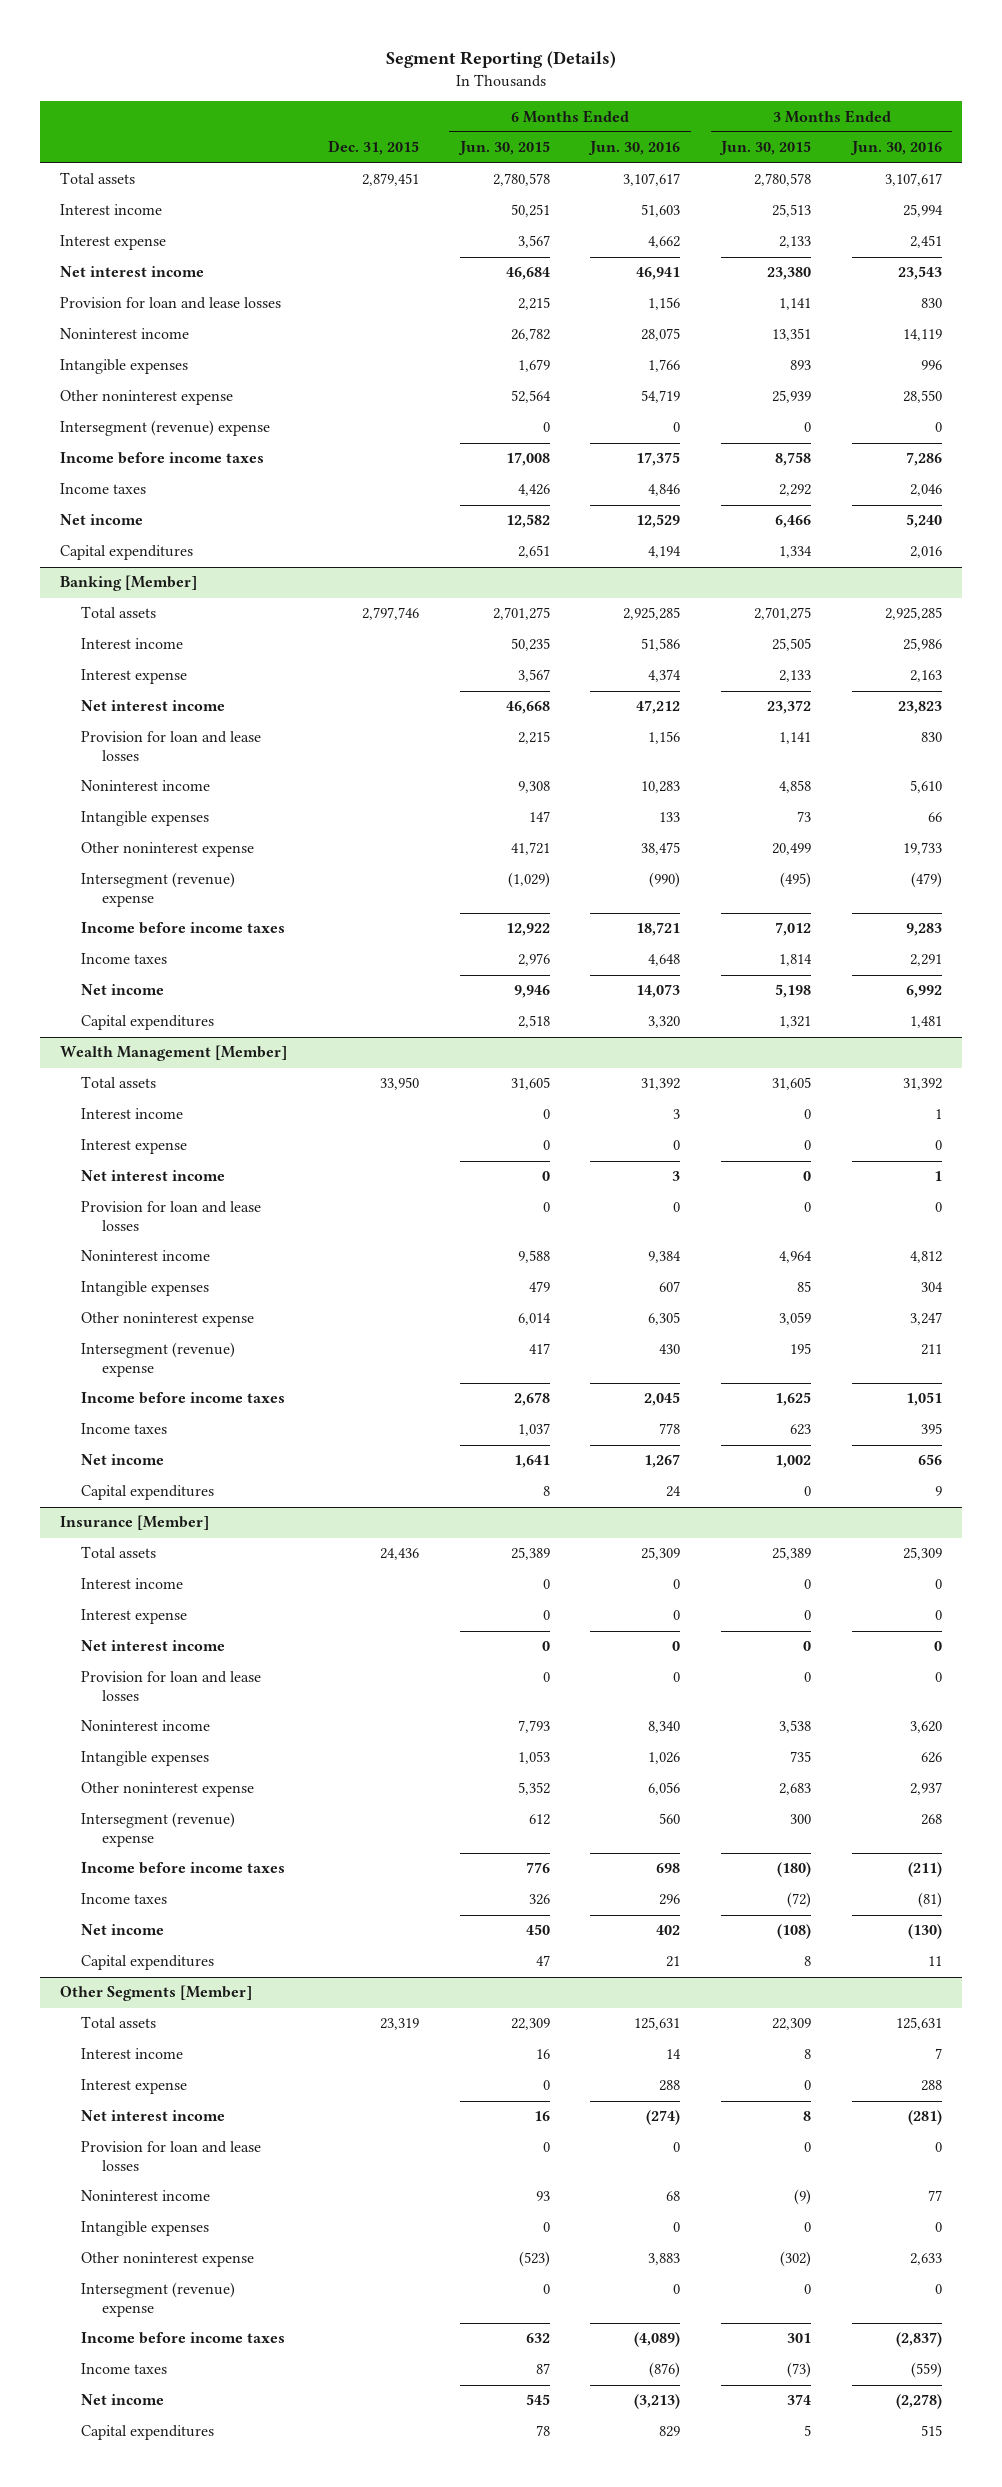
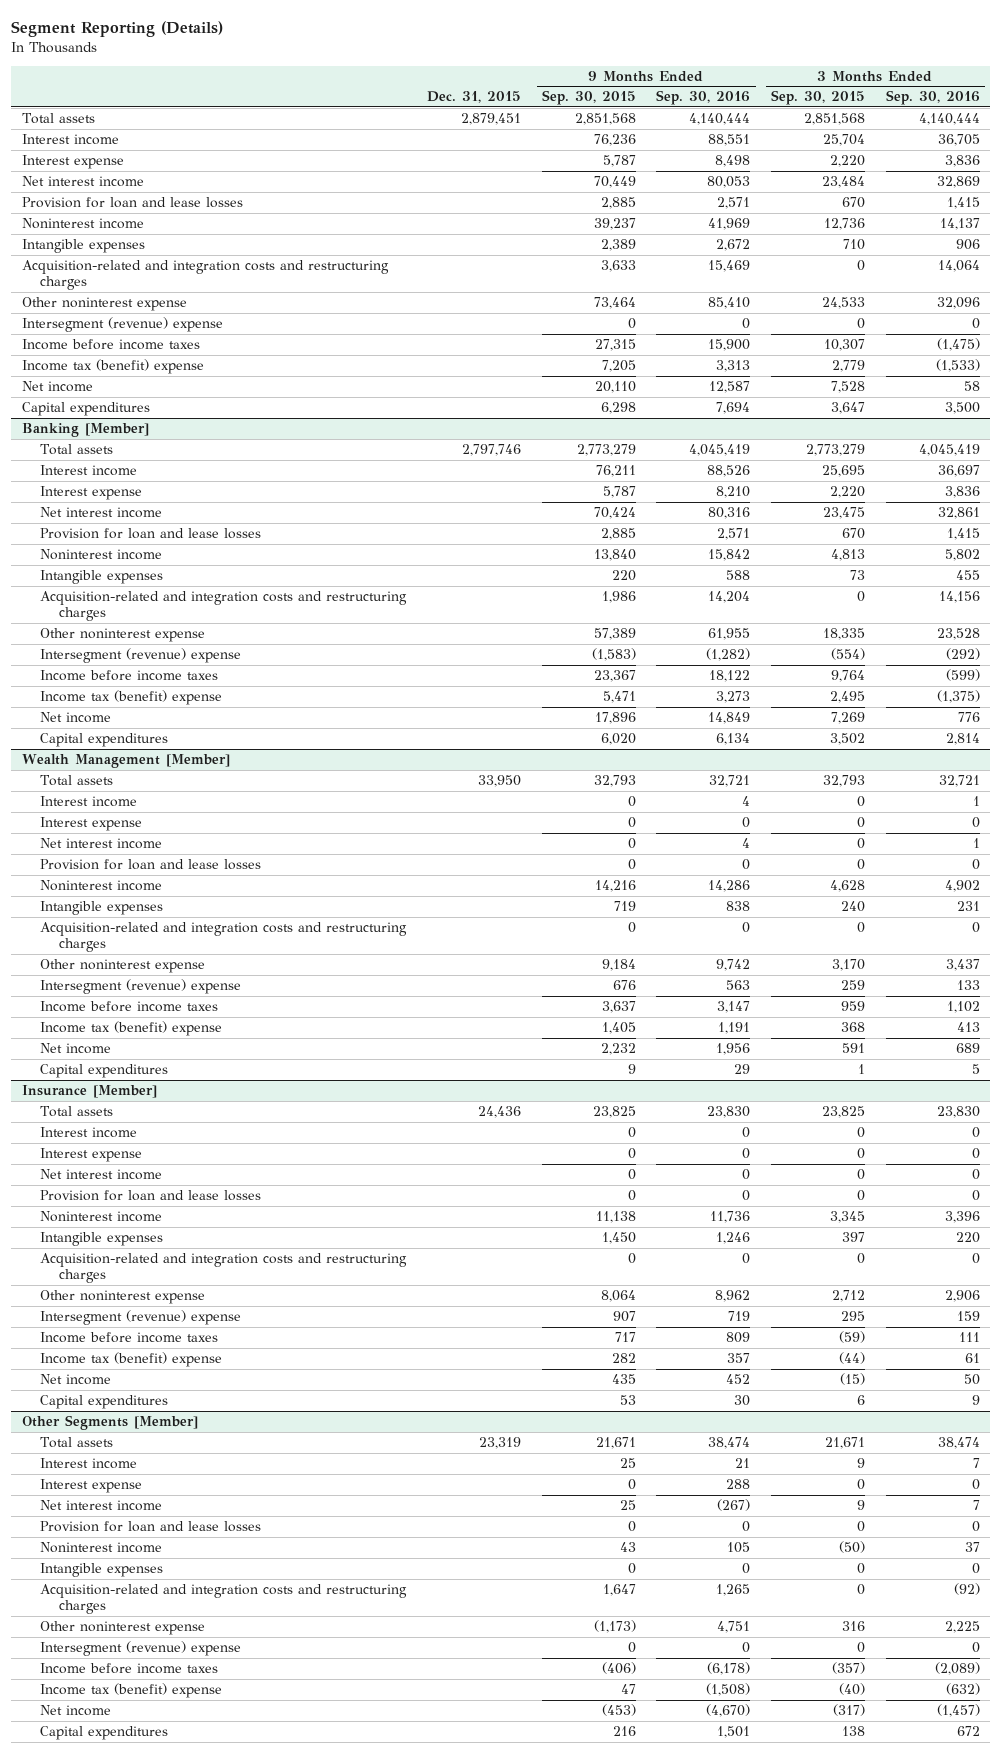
- | Dec. 31, 2015 | 6 Months Ended Jun. 30, 2015 | 6 Months Ended Jun. 30, 2016 | 3 Months Ended Jun. 30, 2015 | 3 Months Ended Jun. 30, 2016
+ | Dec. 31, 2015 | 9 Months Ended Sep. 30, 2015 | 9 Months Ended Sep. 30, 2016 | 3 Months Ended Sep. 30, 2015 | 3 Months Ended Sep. 30, 2016
+ Acquisition-related and integration costs and restructuring charges | | 3,633 | 15,469 | 0 | 14,064
- Income taxes | | 4,426 | 4,846 | 2,292 | 2,046
+ Income tax (benefit) expense | | 7,205 | 3,313 | 2,779 | (1,533)
@ Banking [Member]
+ Acquisition-related and integration costs and restructuring charges | | 1,986 | 14,204 | 0 | 14,156
- Income taxes | | 2,976 | 4,648 | 1,814 | 2,291
+ Income tax (benefit) expense | | 5,471 | 3,273 | 2,495 | (1,375)
@ Wealth Management [Member]
+ Acquisition-related and integration costs and restructuring charges | | 0 | 0 | 0 | 0
- Income taxes | | 1,037 | 778 | 623 | 395
+ Income tax (benefit) expense | | 1,405 | 1,191 | 368 | 413
@ Insurance [Member]
+ Acquisition-related and integration costs and restructuring charges | | 0 | 0 | 0 | 0
- Income taxes | | 326 | 296 | (72) | (81)
+ Income tax (benefit) expense | | 282 | 357 | (44) | 61
@ Other Segments [Member]
+ Acquisition-related and integration costs and restructuring charges | | 1,647 | 1,265 | 0 | (92)
- Income taxes | | 87 | (876) | (73) | (559)
+ Income tax (benefit) expense | | 47 | (1,508) | (40) | (632)

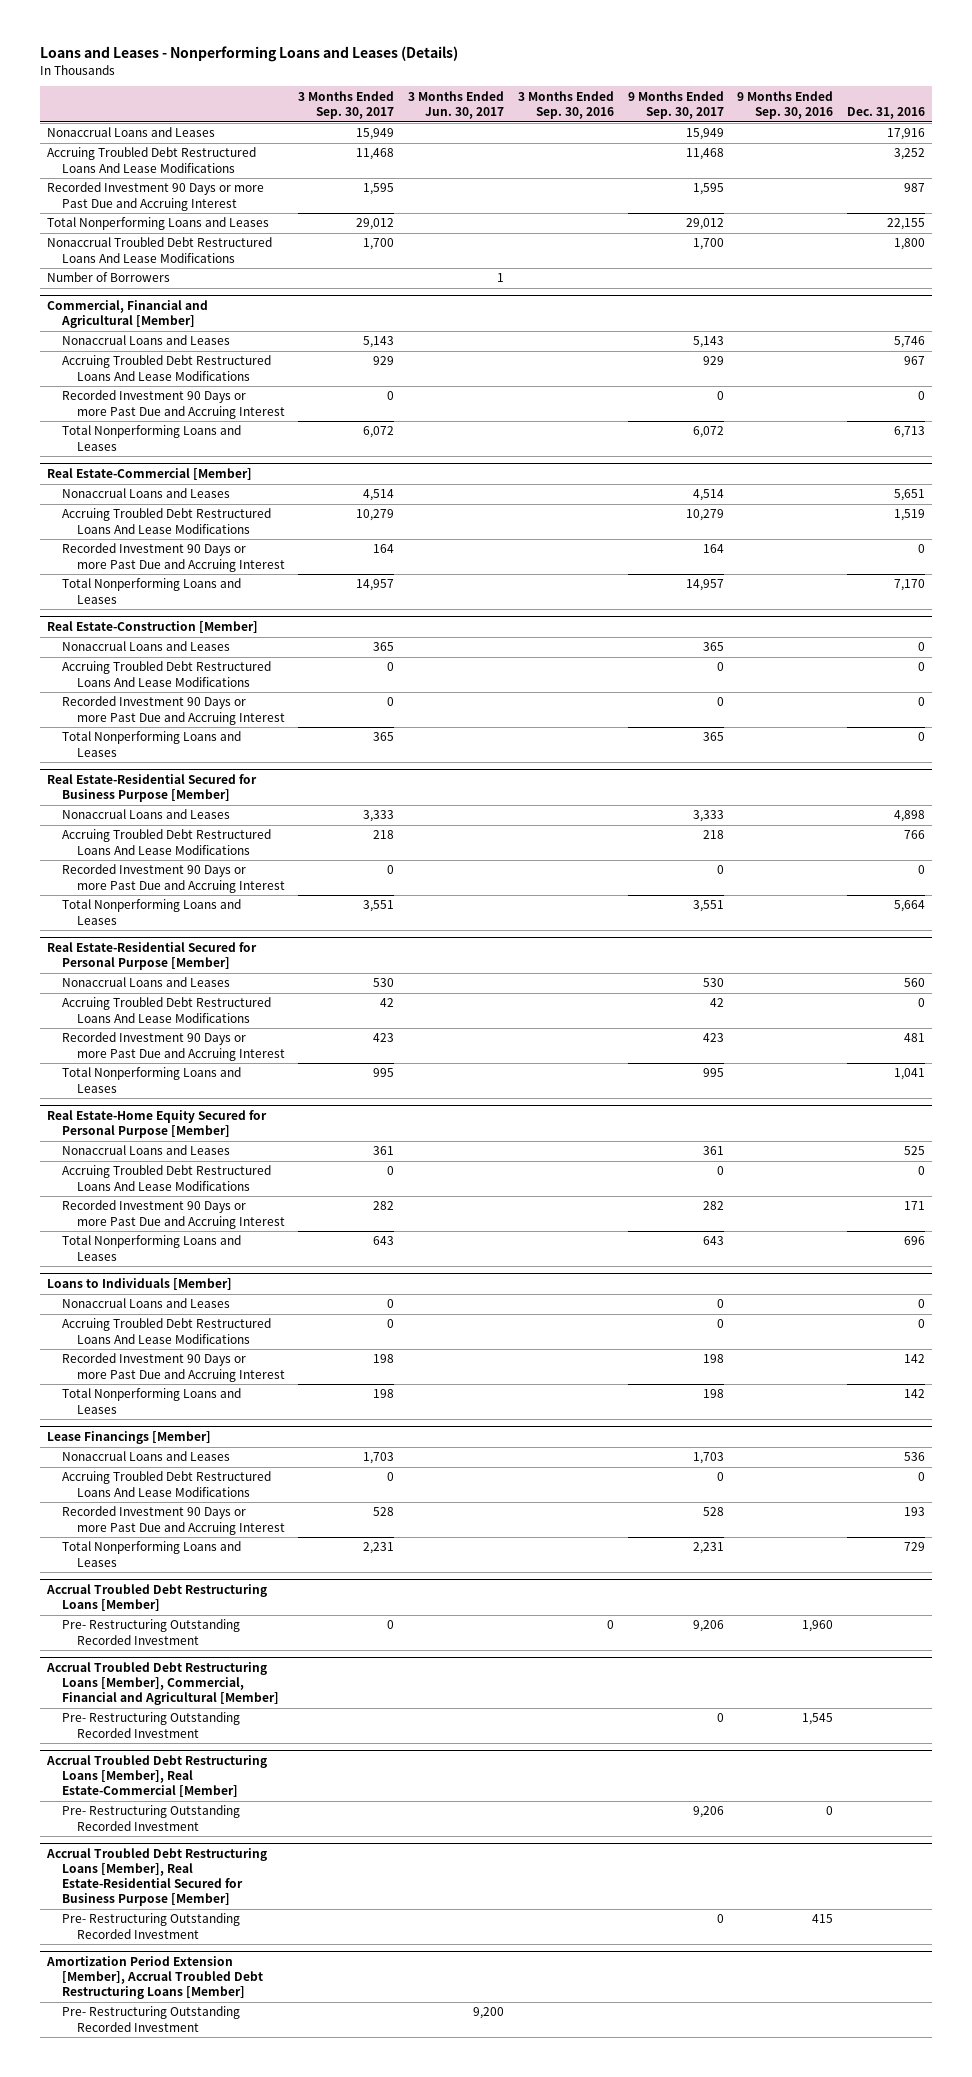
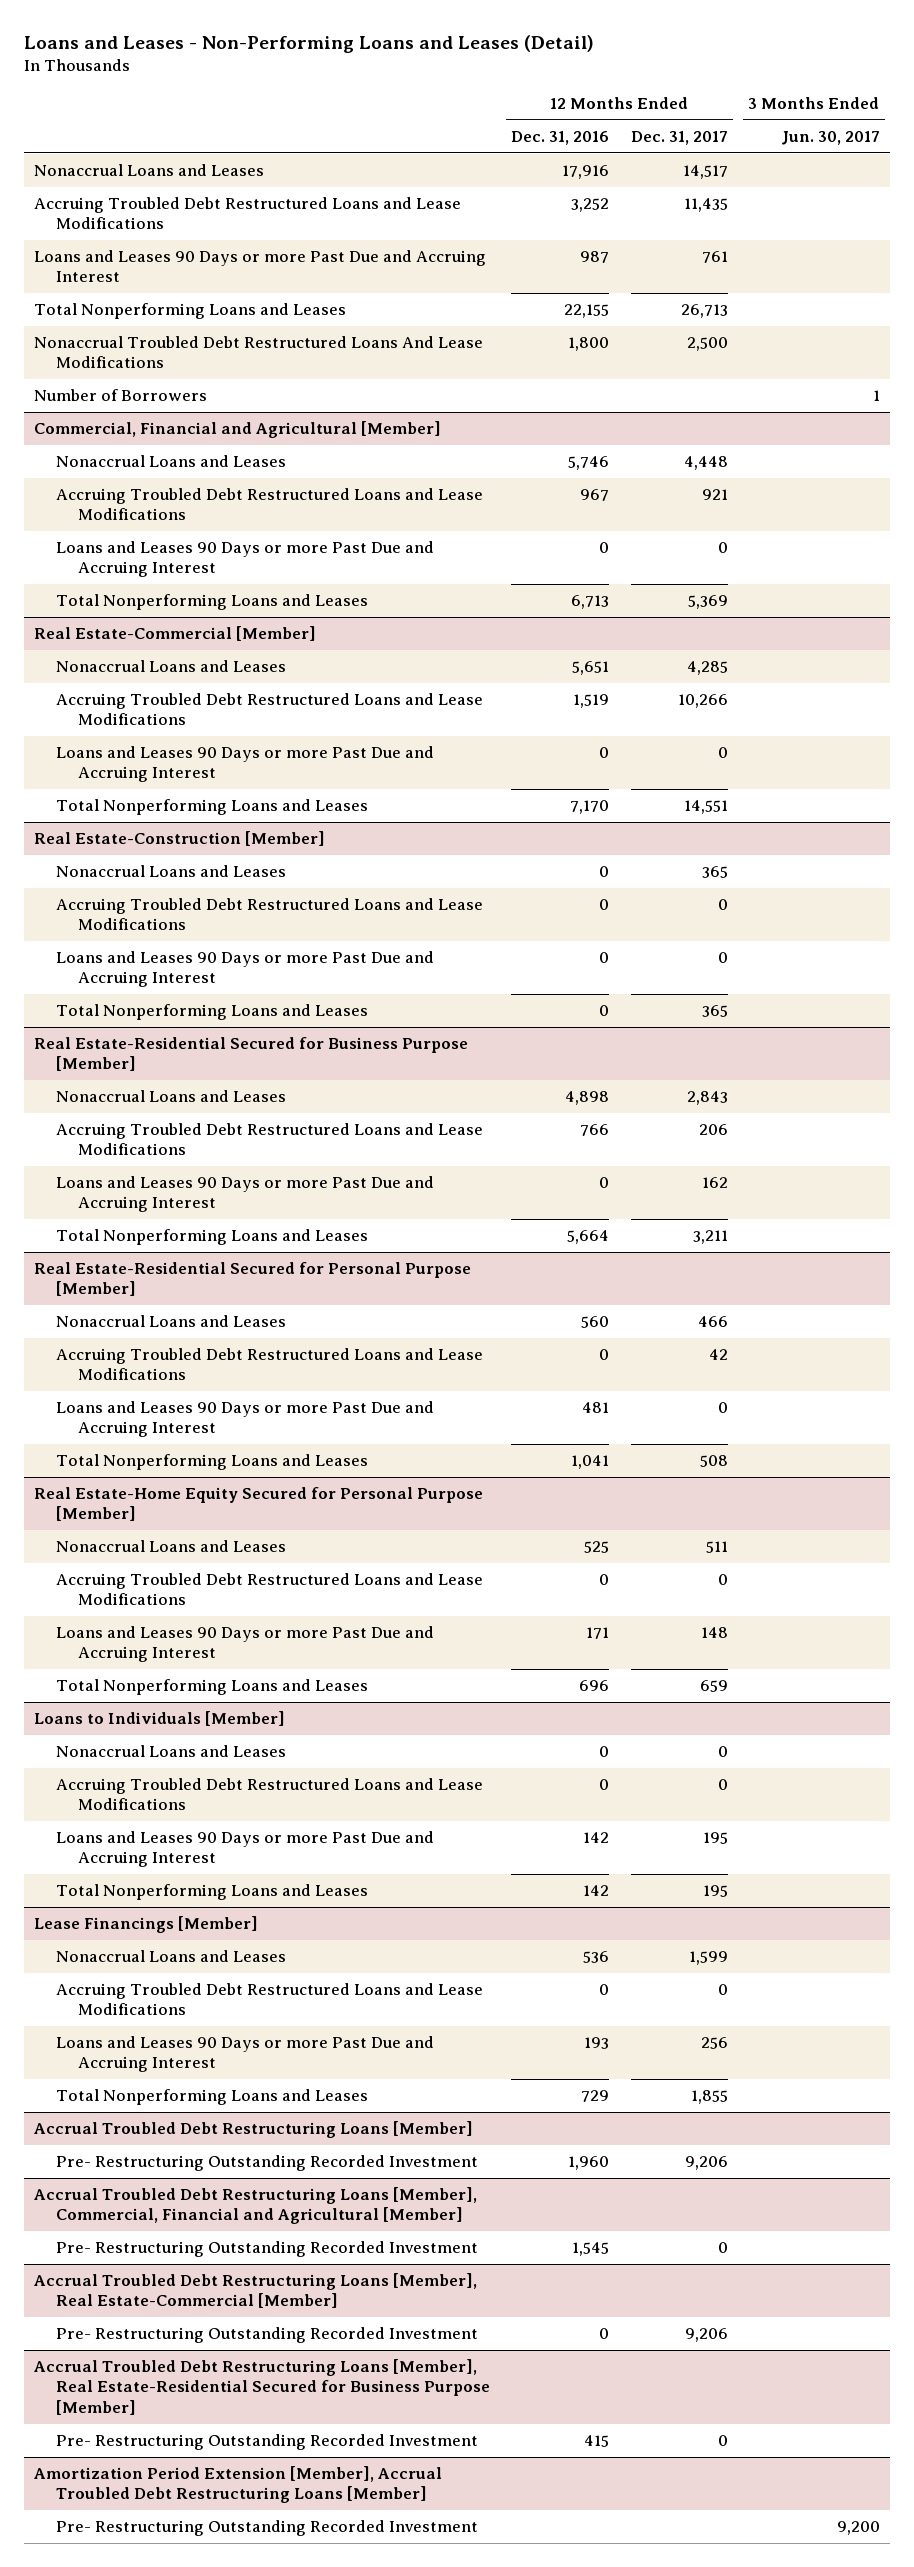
- Loans and Leases - Nonperforming Loans and Leases (Details)
+ Loans and Leases - Non-Performing Loans and Leases (Detail)
- | 3 Months Ended Sep. 30, 2017 | 3 Months Ended Jun. 30, 2017 | 3 Months Ended Sep. 30, 2016 | 9 Months Ended Sep. 30, 2017 | 9 Months Ended Sep. 30, 2016 | Dec. 31, 2016
+ | 12 Months Ended Dec. 31, 2016 | 12 Months Ended Dec. 31, 2017 | 3 Months Ended Jun. 30, 2017
- Accruing Troubled Debt Restructured Loans And Lease Modifications | 11,468 | | | 11,468 | | 3,252
- Recorded Investment 90 Days or more Past Due and Accruing Interest | 1,595 | | | 1,595 | | 987
+ Accruing Troubled Debt Restructured Loans and Lease Modifications | 3,252 | 11,435 |
+ Loans and Leases 90 Days or more Past Due and Accruing Interest | 987 | 761 |
@ Commercial, Financial and Agricultural [Member]
- Accruing Troubled Debt Restructured Loans And Lease Modifications | 929 | | | 929 | | 967
- Recorded Investment 90 Days or more Past Due and Accruing Interest | 0 | | | 0 | | 0
+ Accruing Troubled Debt Restructured Loans and Lease Modifications | 967 | 921 |
+ Loans and Leases 90 Days or more Past Due and Accruing Interest | 0 | 0 |
@ Real Estate-Commercial [Member]
- Accruing Troubled Debt Restructured Loans And Lease Modifications | 10,279 | | | 10,279 | | 1,519
- Recorded Investment 90 Days or more Past Due and Accruing Interest | 164 | | | 164 | | 0
+ Accruing Troubled Debt Restructured Loans and Lease Modifications | 1,519 | 10,266 |
+ Loans and Leases 90 Days or more Past Due and Accruing Interest | 0 | 0 |
@ Real Estate-Construction [Member]
- Accruing Troubled Debt Restructured Loans And Lease Modifications | 0 | | | 0 | | 0
- Recorded Investment 90 Days or more Past Due and Accruing Interest | 0 | | | 0 | | 0
+ Accruing Troubled Debt Restructured Loans and Lease Modifications | 0 | 0 |
+ Loans and Leases 90 Days or more Past Due and Accruing Interest | 0 | 0 |
@ Real Estate-Residential Secured for Business Purpose [Member]
- Accruing Troubled Debt Restructured Loans And Lease Modifications | 218 | | | 218 | | 766
- Recorded Investment 90 Days or more Past Due and Accruing Interest | 0 | | | 0 | | 0
+ Accruing Troubled Debt Restructured Loans and Lease Modifications | 766 | 206 |
+ Loans and Leases 90 Days or more Past Due and Accruing Interest | 0 | 162 |
@ Real Estate-Residential Secured for Personal Purpose [Member]
- Accruing Troubled Debt Restructured Loans And Lease Modifications | 42 | | | 42 | | 0
- Recorded Investment 90 Days or more Past Due and Accruing Interest | 423 | | | 423 | | 481
+ Accruing Troubled Debt Restructured Loans and Lease Modifications | 0 | 42 |
+ Loans and Leases 90 Days or more Past Due and Accruing Interest | 481 | 0 |
@ Real Estate-Home Equity Secured for Personal Purpose [Member]
- Accruing Troubled Debt Restructured Loans And Lease Modifications | 0 | | | 0 | | 0
- Recorded Investment 90 Days or more Past Due and Accruing Interest | 282 | | | 282 | | 171
+ Accruing Troubled Debt Restructured Loans and Lease Modifications | 0 | 0 |
+ Loans and Leases 90 Days or more Past Due and Accruing Interest | 171 | 148 |
@ Loans to Individuals [Member]
- Accruing Troubled Debt Restructured Loans And Lease Modifications | 0 | | | 0 | | 0
- Recorded Investment 90 Days or more Past Due and Accruing Interest | 198 | | | 198 | | 142
+ Accruing Troubled Debt Restructured Loans and Lease Modifications | 0 | 0 |
+ Loans and Leases 90 Days or more Past Due and Accruing Interest | 142 | 195 |
@ Lease Financings [Member]
- Accruing Troubled Debt Restructured Loans And Lease Modifications | 0 | | | 0 | | 0
- Recorded Investment 90 Days or more Past Due and Accruing Interest | 528 | | | 528 | | 193
+ Accruing Troubled Debt Restructured Loans and Lease Modifications | 0 | 0 |
+ Loans and Leases 90 Days or more Past Due and Accruing Interest | 193 | 256 |

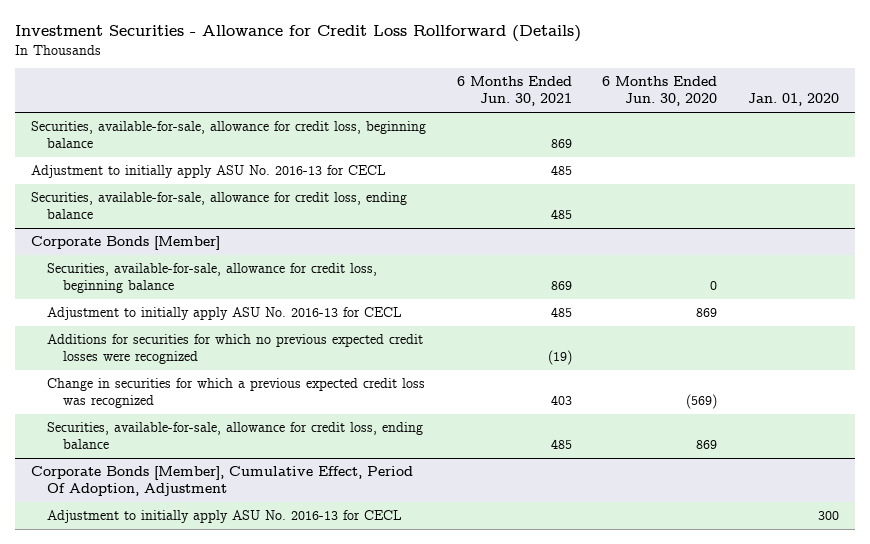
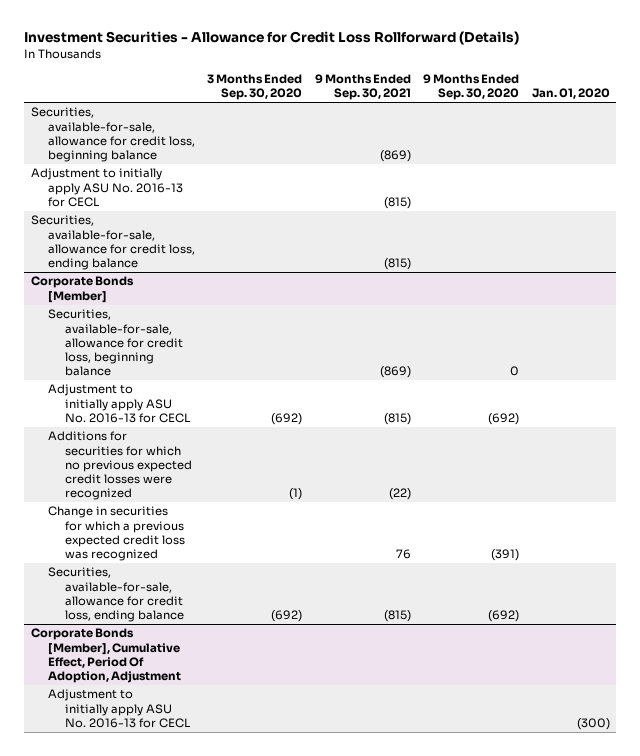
- | 6 Months Ended Jun. 30, 2021 | 6 Months Ended Jun. 30, 2020 | Jan. 01, 2020
+ | 3 Months Ended Sep. 30, 2020 | 9 Months Ended Sep. 30, 2021 | 9 Months Ended Sep. 30, 2020 | Jan. 01, 2020
@ Corporate Bonds [Member], Cumulative Effect, Period Of Adoption, Adjustment
- Adjustment to initially apply ASU No. 2016-13 for CECL | | | 300
+ Adjustment to initially apply ASU No. 2016-13 for CECL | | | | (300)

